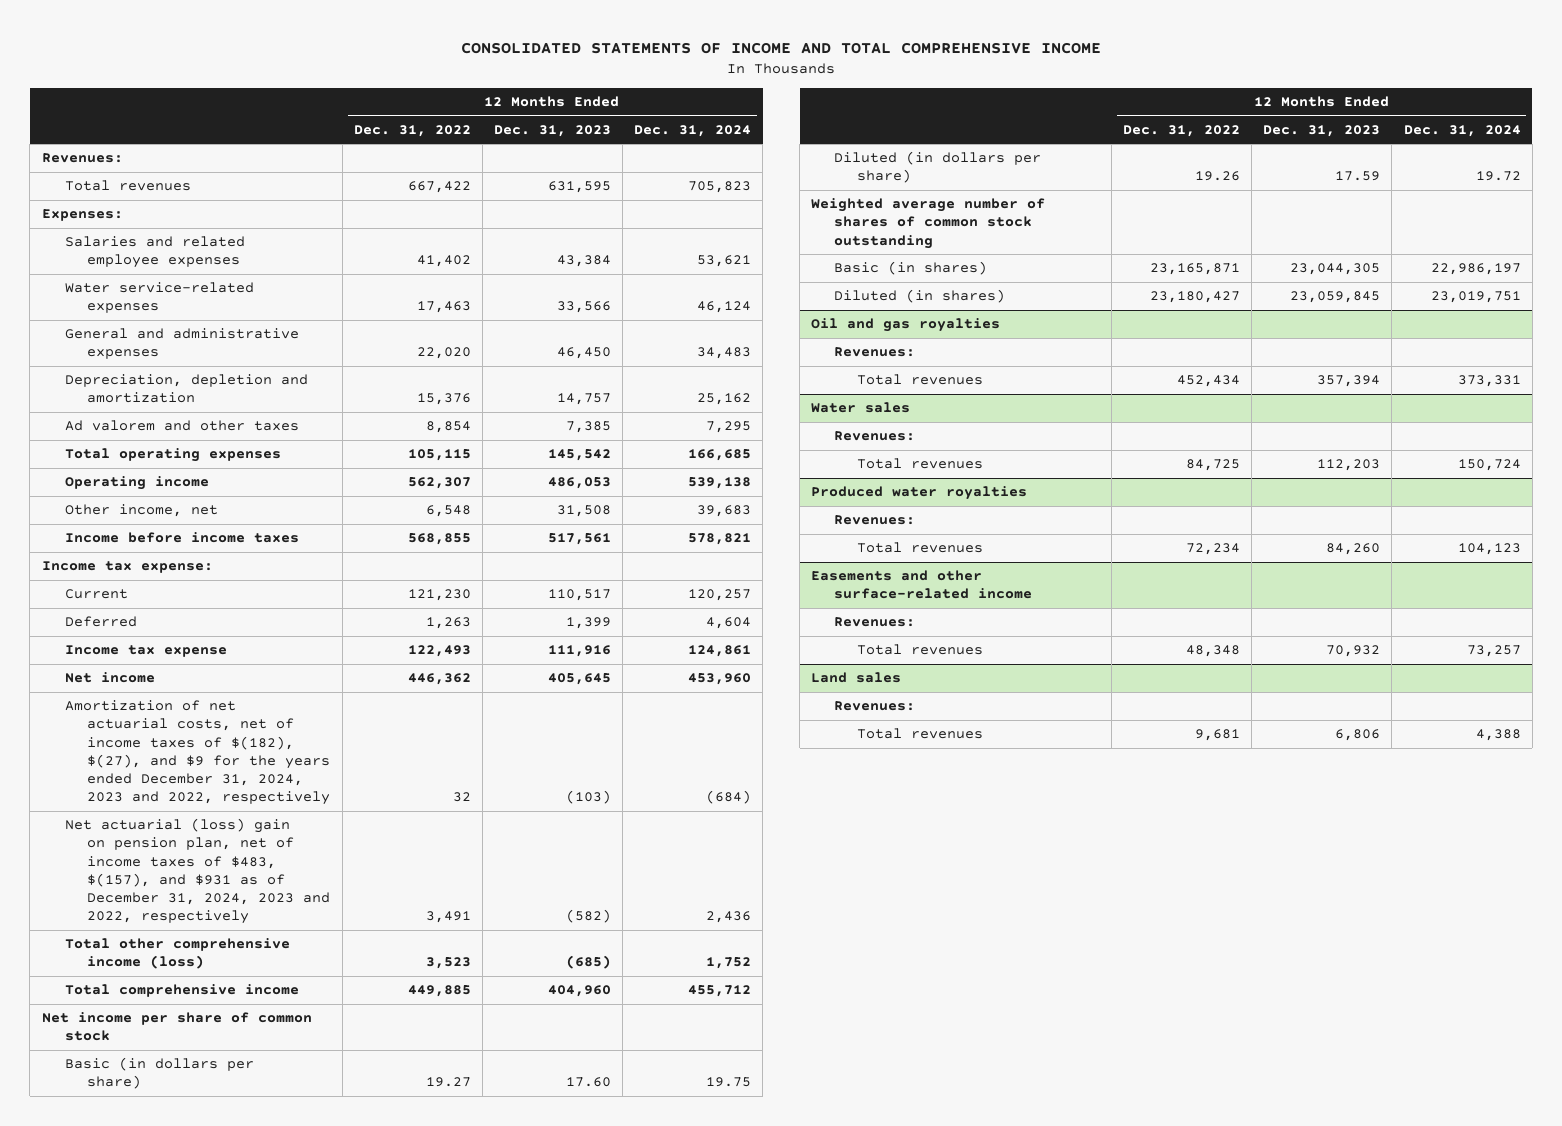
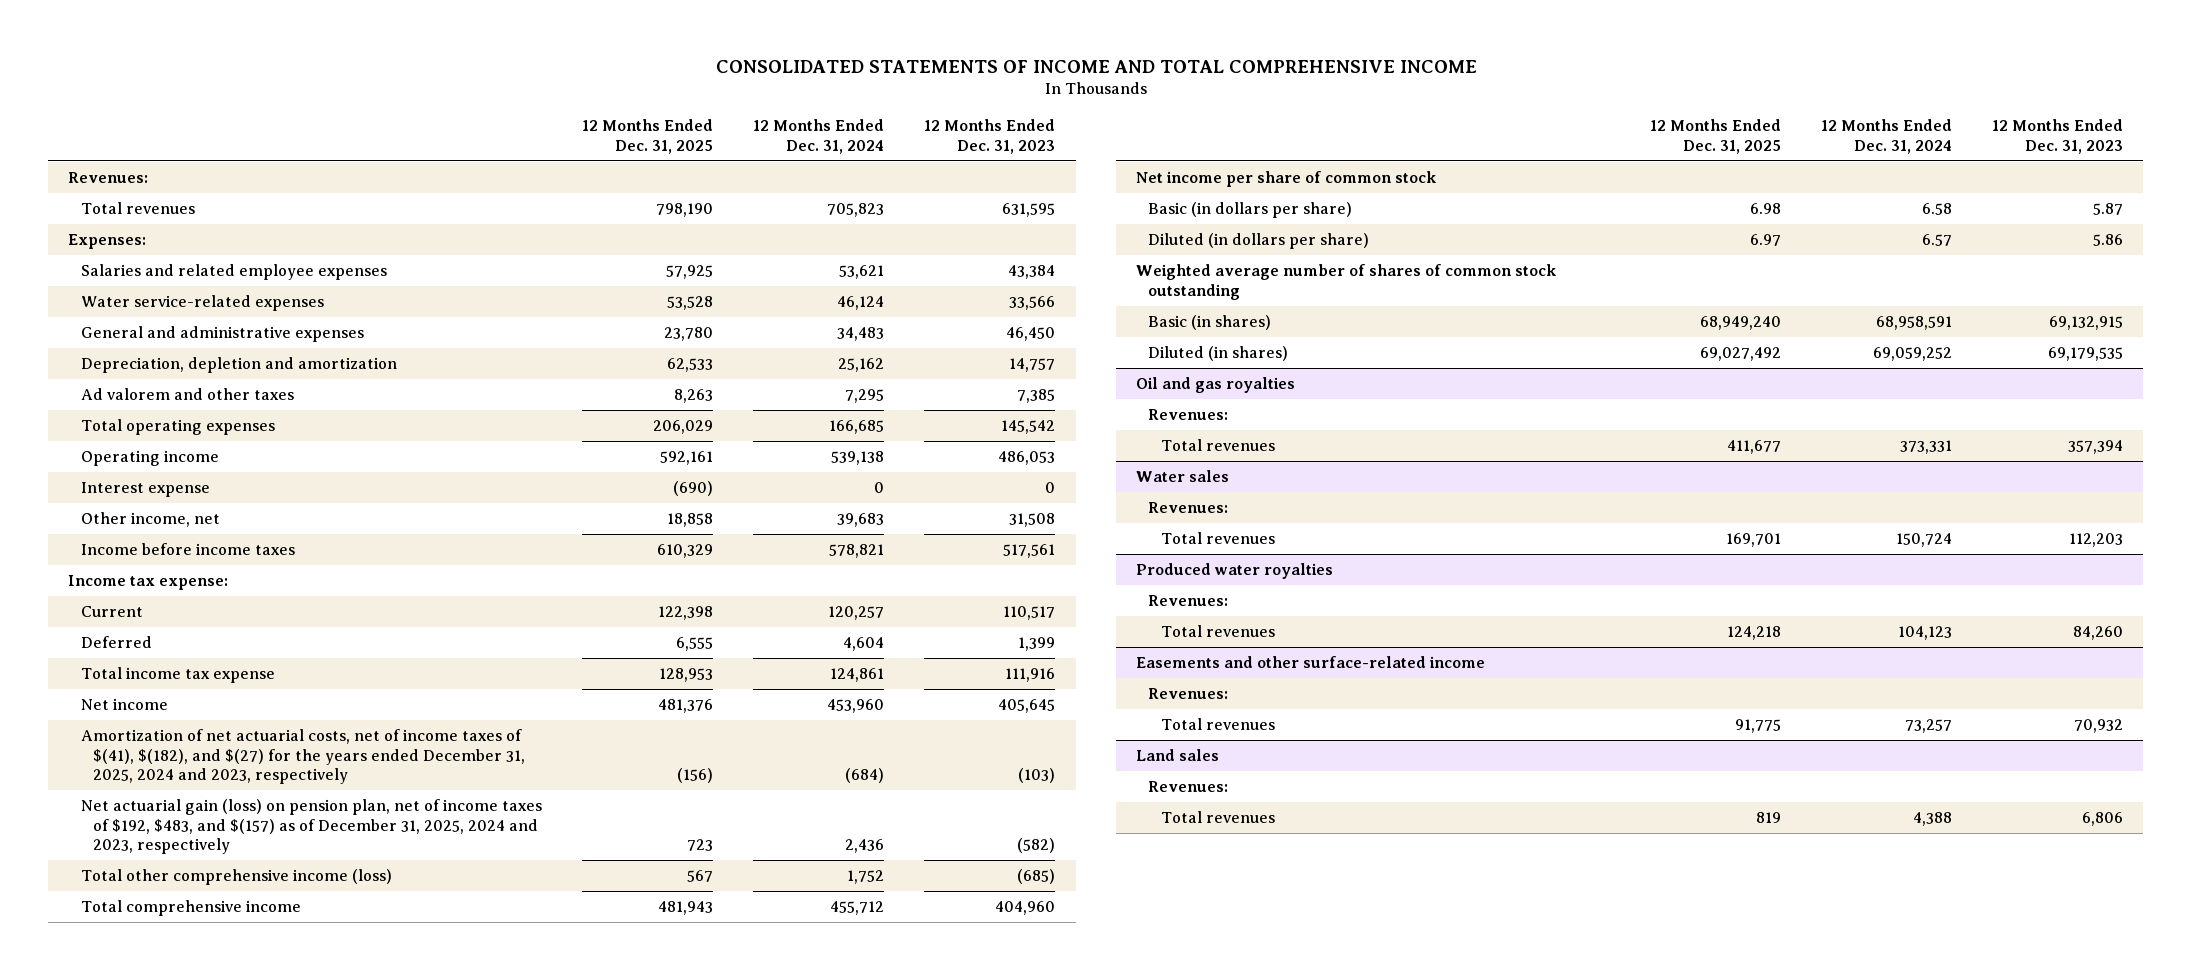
- | 12 Months Ended Dec. 31, 2022 | 12 Months Ended Dec. 31, 2023 | 12 Months Ended Dec. 31, 2024
+ | 12 Months Ended Dec. 31, 2025 | 12 Months Ended Dec. 31, 2024 | 12 Months Ended Dec. 31, 2023
+ Interest expense | (690) | 0 | 0
- Income tax expense | 122,493 | 111,916 | 124,861
+ Total income tax expense | 128,953 | 124,861 | 111,916
- Amortization of net actuarial costs, net of income taxes of $(182), $(27), and $9 for the years ended December 31, 2024, 2023 and 2022, respectively | 32 | (103) | (684)
- Net actuarial (loss) gain on pension plan, net of income taxes of $483, $(157), and $931 as of December 31, 2024, 2023 and 2022, respectively | 3,491 | (582) | 2,436
+ Amortization of net actuarial costs, net of income taxes of $(41), $(182), and $(27) for the years ended December 31, 2025, 2024 and 2023, respectively | (156) | (684) | (103)
+ Net actuarial gain (loss) on pension plan, net of income taxes of $192, $483, and $(157) as of December 31, 2025, 2024 and 2023, respectively | 723 | 2,436 | (582)
- Basic (in dollars per share) | 19.27 | 17.60 | 19.75
- Diluted (in dollars per share) | 19.26 | 17.59 | 19.72
+ Basic (in dollars per share) | 6.98 | 6.58 | 5.87
+ Diluted (in dollars per share) | 6.97 | 6.57 | 5.86
- Basic (in shares) | 23,165,871 | 23,044,305 | 22,986,197
- Diluted (in shares) | 23,180,427 | 23,059,845 | 23,019,751
+ Basic (in shares) | 68,949,240 | 68,958,591 | 69,132,915
+ Diluted (in shares) | 69,027,492 | 69,059,252 | 69,179,535

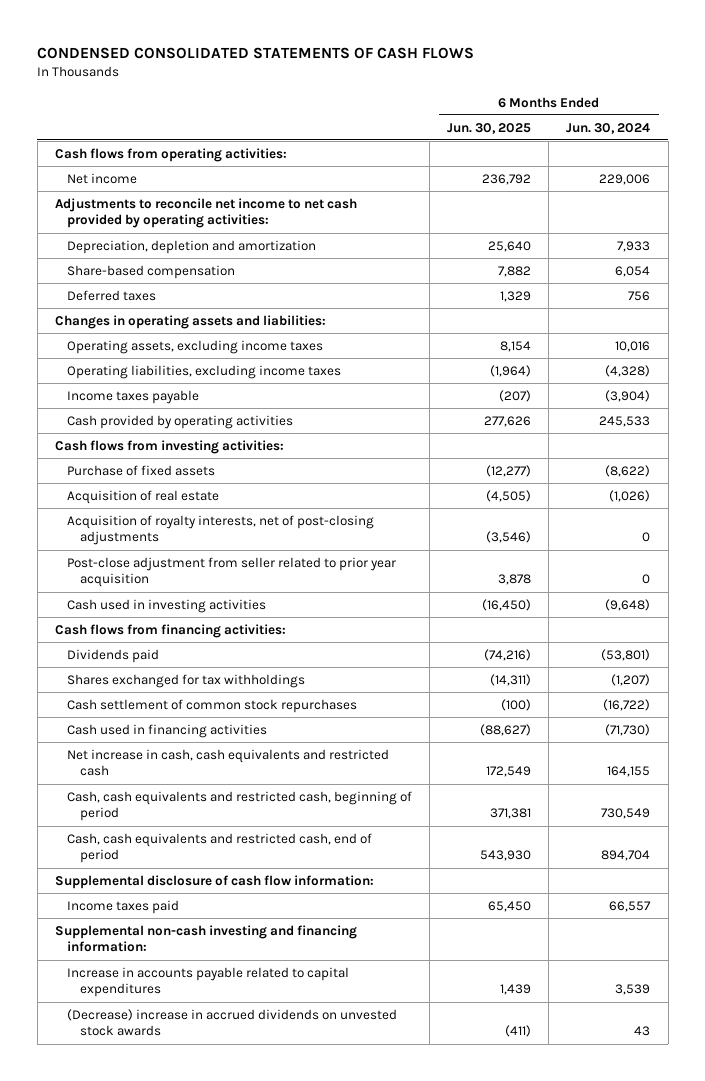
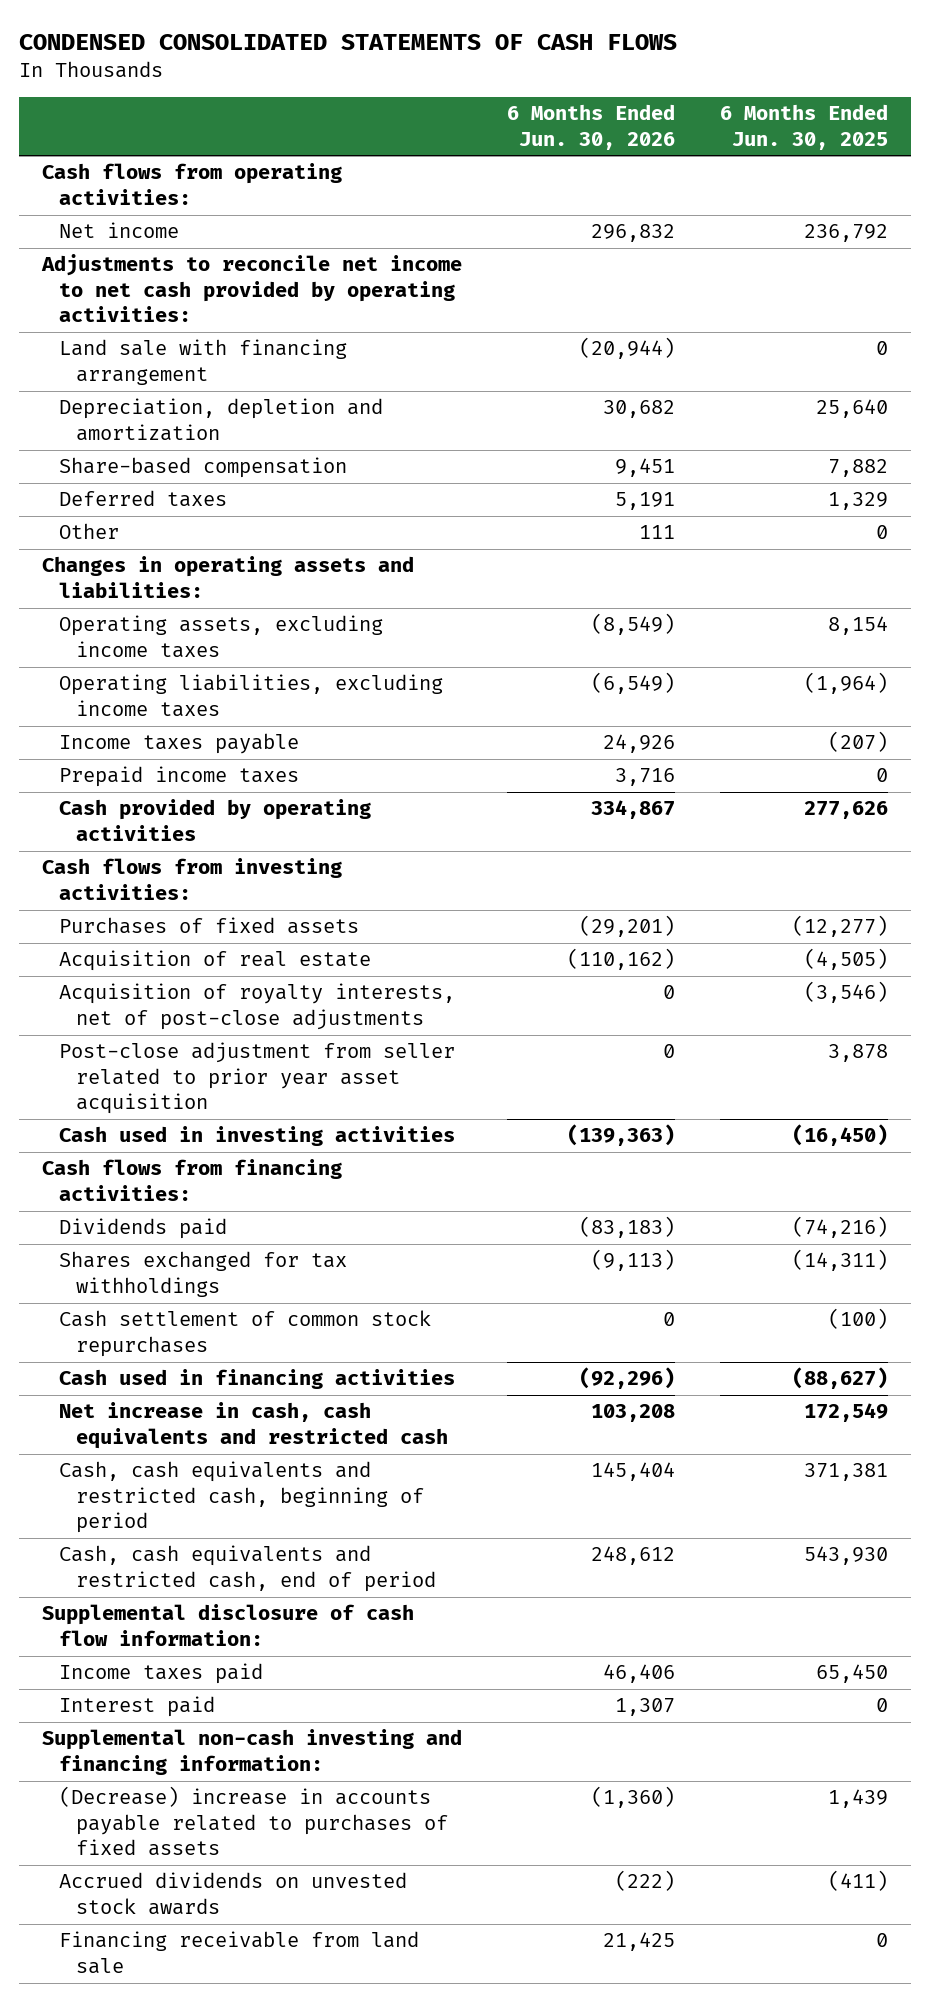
- | 6 Months Ended Jun. 30, 2025 | 6 Months Ended Jun. 30, 2024
+ | 6 Months Ended Jun. 30, 2026 | 6 Months Ended Jun. 30, 2025
+ Land sale with financing arrangement | (20,944) | 0
+ Other | 111 | 0
+ Prepaid income taxes | 3,716 | 0
- Purchase of fixed assets | (12,277) | (8,622)
+ Purchases of fixed assets | (29,201) | (12,277)
- Acquisition of royalty interests, net of post-closing adjustments | (3,546) | 0
- Post-close adjustment from seller related to prior year acquisition | 3,878 | 0
+ Acquisition of royalty interests, net of post-close adjustments | 0 | (3,546)
+ Post-close adjustment from seller related to prior year asset acquisition | 0 | 3,878
+ Interest paid | 1,307 | 0
- Increase in accounts payable related to capital expenditures | 1,439 | 3,539
- (Decrease) increase in accrued dividends on unvested stock awards | (411) | 43
+ (Decrease) increase in accounts payable related to purchases of fixed assets | (1,360) | 1,439
+ Accrued dividends on unvested stock awards | (222) | (411)
+ Financing receivable from land sale | 21,425 | 0

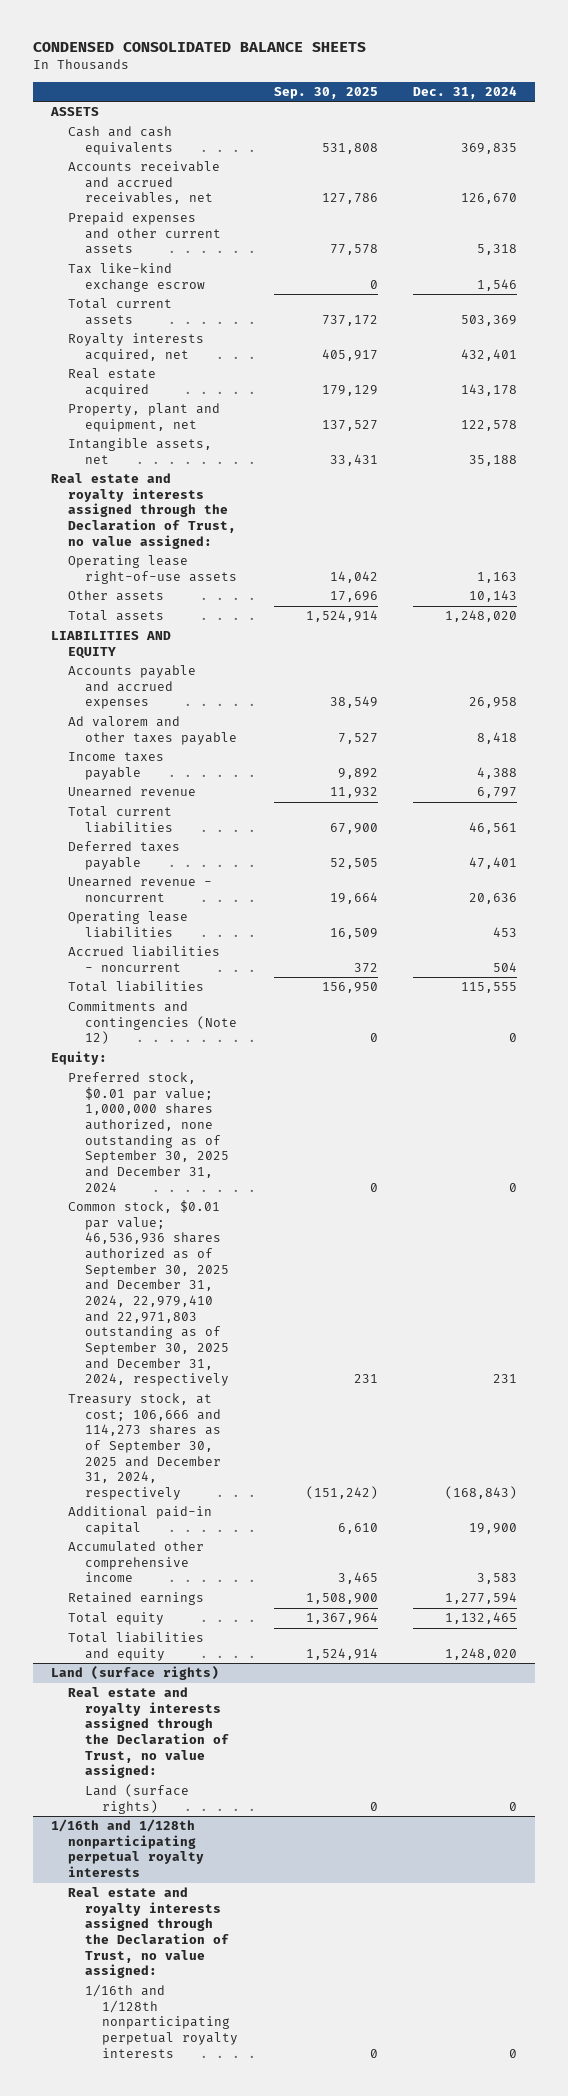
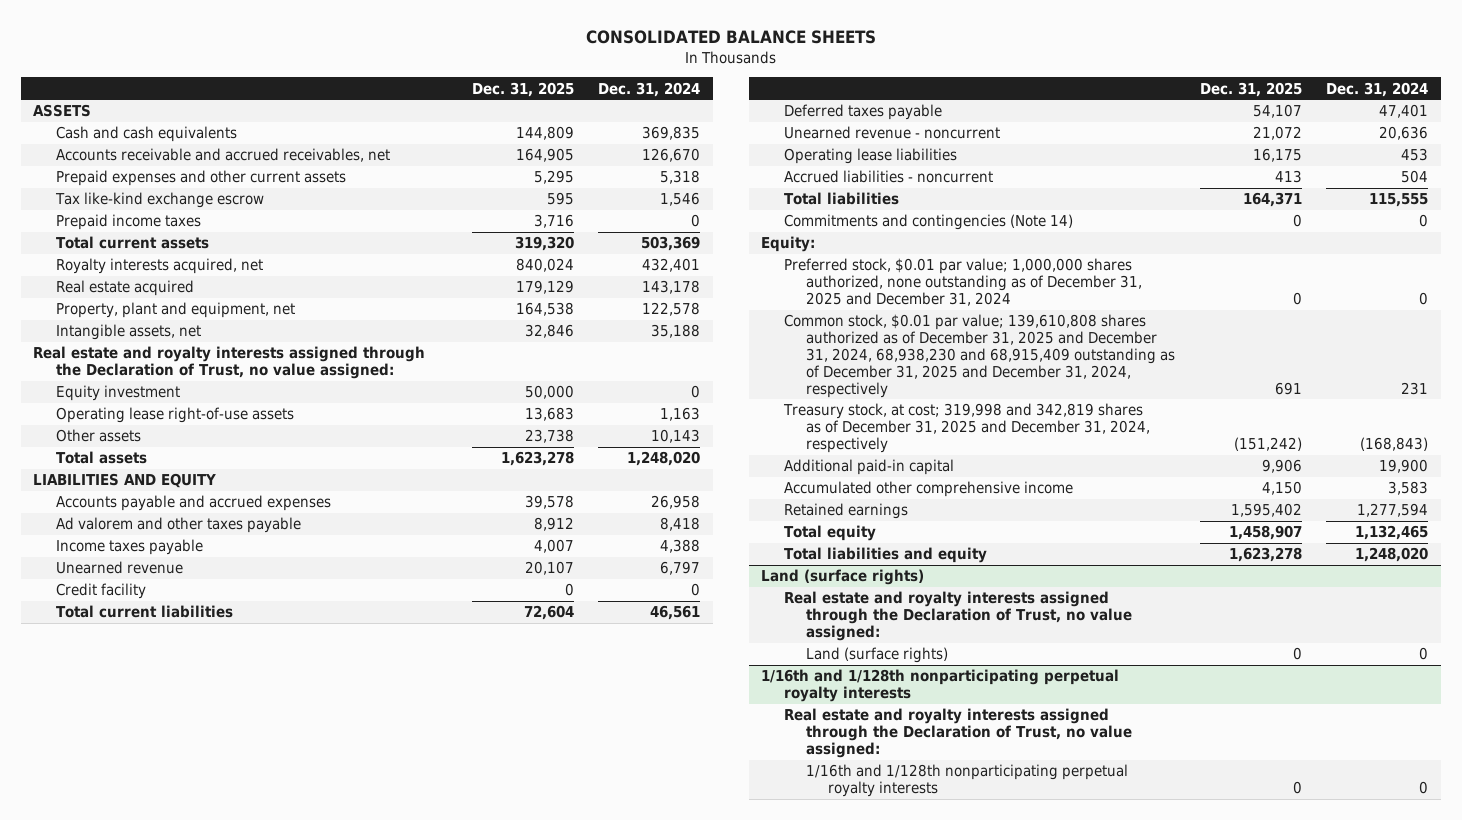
- CONDENSED CONSOLIDATED BALANCE SHEETS
+ CONSOLIDATED BALANCE SHEETS
- | Sep. 30, 2025 | Dec. 31, 2024
+ | Dec. 31, 2025 | Dec. 31, 2024
+ Prepaid income taxes | 3,716 | 0
+ Equity investment | 50,000 | 0
+ Credit facility | 0 | 0
- Commitments and contingencies (Note 12) | 0 | 0
+ Commitments and contingencies (Note 14) | 0 | 0
- Preferred stock, $0.01 par value; 1,000,000 shares authorized, none outstanding as of September 30, 2025 and December 31, 2024 | 0 | 0
- Common stock, $0.01 par value; 46,536,936 shares authorized as of September 30, 2025 and December 31, 2024, 22,979,410 and 22,971,803 outstanding as of September 30, 2025 and December 31, 2024, respectively | 231 | 231
- Treasury stock, at cost; 106,666 and 114,273 shares as of September 30, 2025 and December 31, 2024, respectively | (151,242) | (168,843)
+ Preferred stock, $0.01 par value; 1,000,000 shares authorized, none outstanding as of December 31, 2025 and December 31, 2024 | 0 | 0
+ Common stock, $0.01 par value; 139,610,808 shares authorized as of December 31, 2025 and December 31, 2024, 68,938,230 and 68,915,409 outstanding as of December 31, 2025 and December 31, 2024, respectively | 691 | 231
+ Treasury stock, at cost; 319,998 and 342,819 shares as of December 31, 2025 and December 31, 2024, respectively | (151,242) | (168,843)

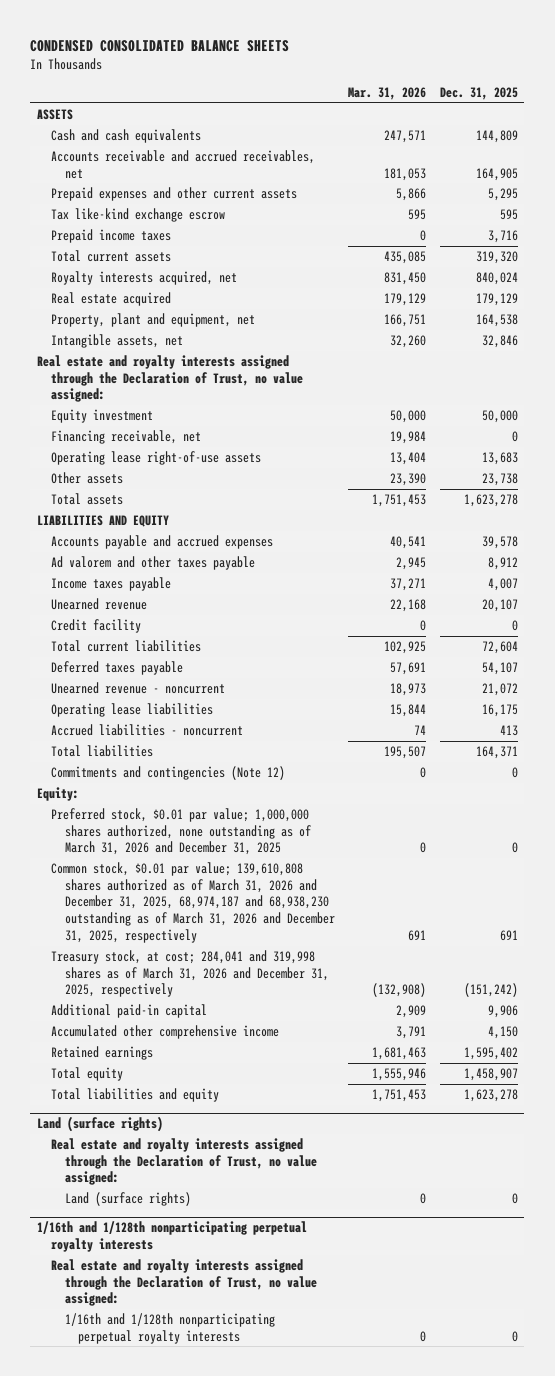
- CONSOLIDATED BALANCE SHEETS
+ CONDENSED CONSOLIDATED BALANCE SHEETS
- | Dec. 31, 2025 | Dec. 31, 2024
+ | Mar. 31, 2026 | Dec. 31, 2025
+ Financing receivable, net | 19,984 | 0
- Commitments and contingencies (Note 14) | 0 | 0
+ Commitments and contingencies (Note 12) | 0 | 0
- Preferred stock, $0.01 par value; 1,000,000 shares authorized, none outstanding as of December 31, 2025 and December 31, 2024 | 0 | 0
- Common stock, $0.01 par value; 139,610,808 shares authorized as of December 31, 2025 and December 31, 2024, 68,938,230 and 68,915,409 outstanding as of December 31, 2025 and December 31, 2024, respectively | 691 | 231
- Treasury stock, at cost; 319,998 and 342,819 shares as of December 31, 2025 and December 31, 2024, respectively | (151,242) | (168,843)
+ Preferred stock, $0.01 par value; 1,000,000 shares authorized, none outstanding as of March 31, 2026 and December 31, 2025 | 0 | 0
+ Common stock, $0.01 par value; 139,610,808 shares authorized as of March 31, 2026 and December 31, 2025, 68,974,187 and 68,938,230 outstanding as of March 31, 2026 and December 31, 2025, respectively | 691 | 691
+ Treasury stock, at cost; 284,041 and 319,998 shares as of March 31, 2026 and December 31, 2025, respectively | (132,908) | (151,242)

